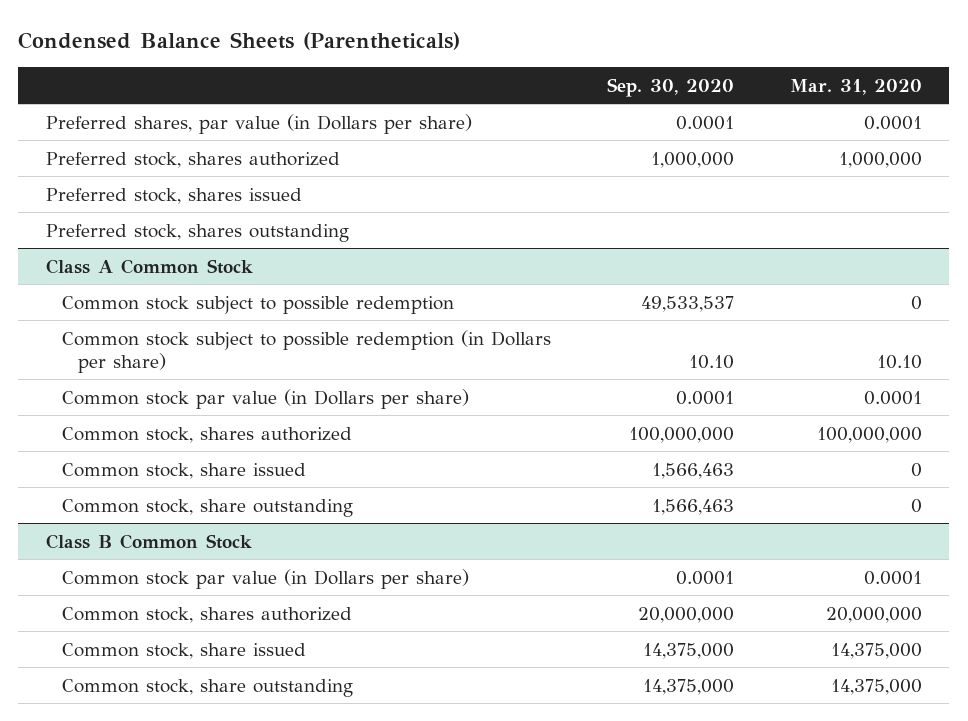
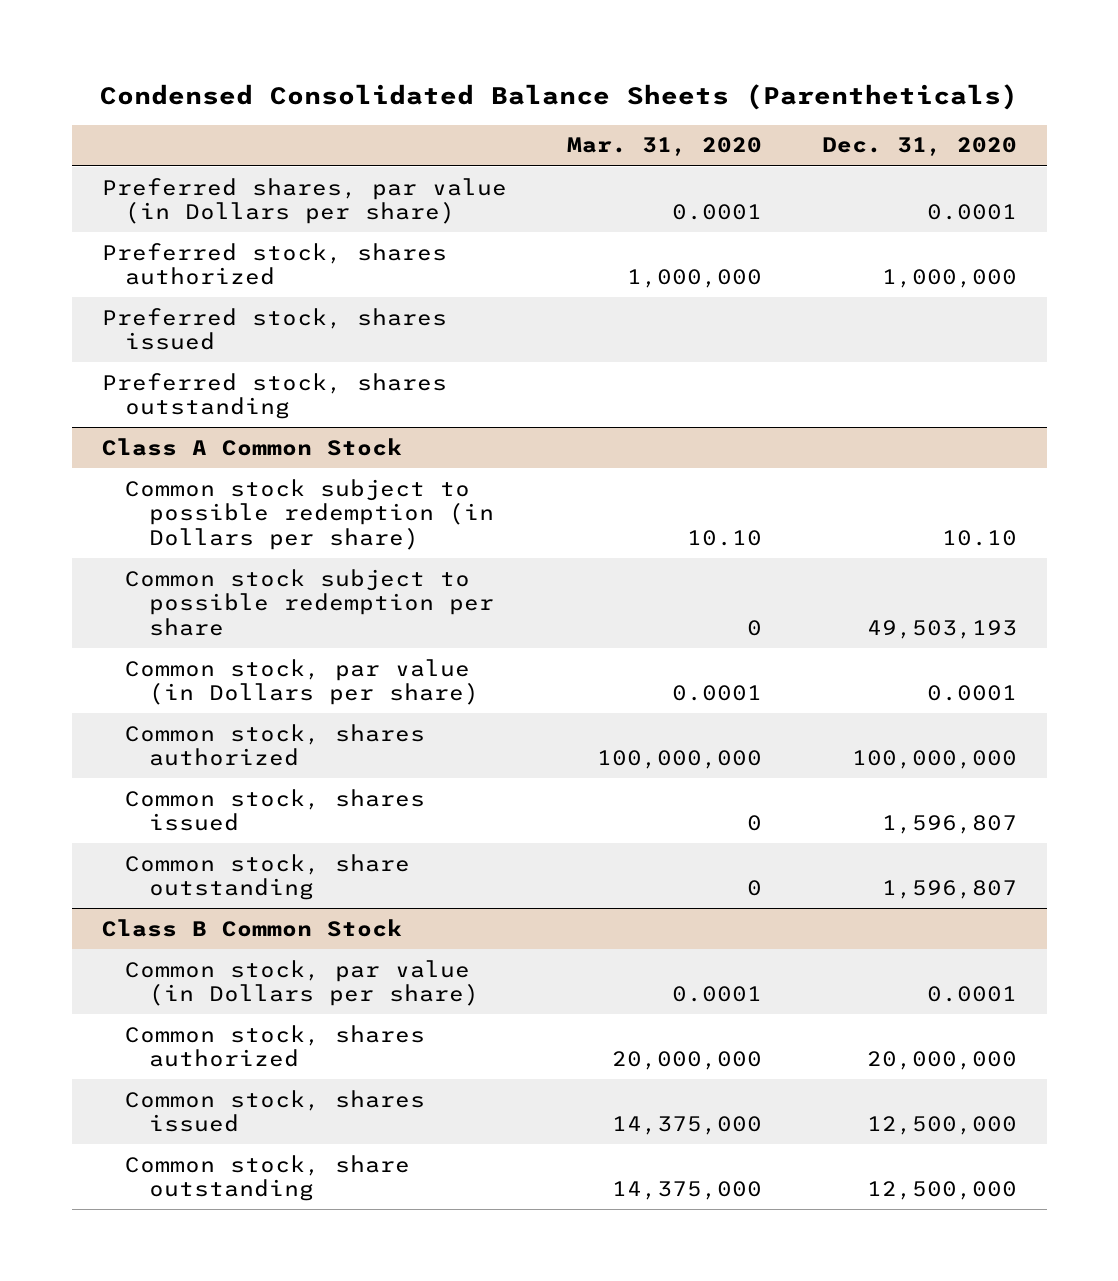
- Condensed Balance Sheets (Parentheticals)
+ Condensed Consolidated Balance Sheets (Parentheticals)
- | Sep. 30, 2020 | Mar. 31, 2020
+ | Mar. 31, 2020 | Dec. 31, 2020
@ Class A Common Stock
- Common stock subject to possible redemption | 49,533,537 | 0
- Common stock par value (in Dollars per share) | 0.0001 | 0.0001
+ Common stock subject to possible redemption per share | 0 | 49,503,193
+ Common stock, par value (in Dollars per share) | 0.0001 | 0.0001
- Common stock, share issued | 1,566,463 | 0
+ Common stock, shares issued | 0 | 1,596,807
@ Class B Common Stock
- Common stock par value (in Dollars per share) | 0.0001 | 0.0001
+ Common stock, par value (in Dollars per share) | 0.0001 | 0.0001
- Common stock, share issued | 14,375,000 | 14,375,000
+ Common stock, shares issued | 14,375,000 | 12,500,000

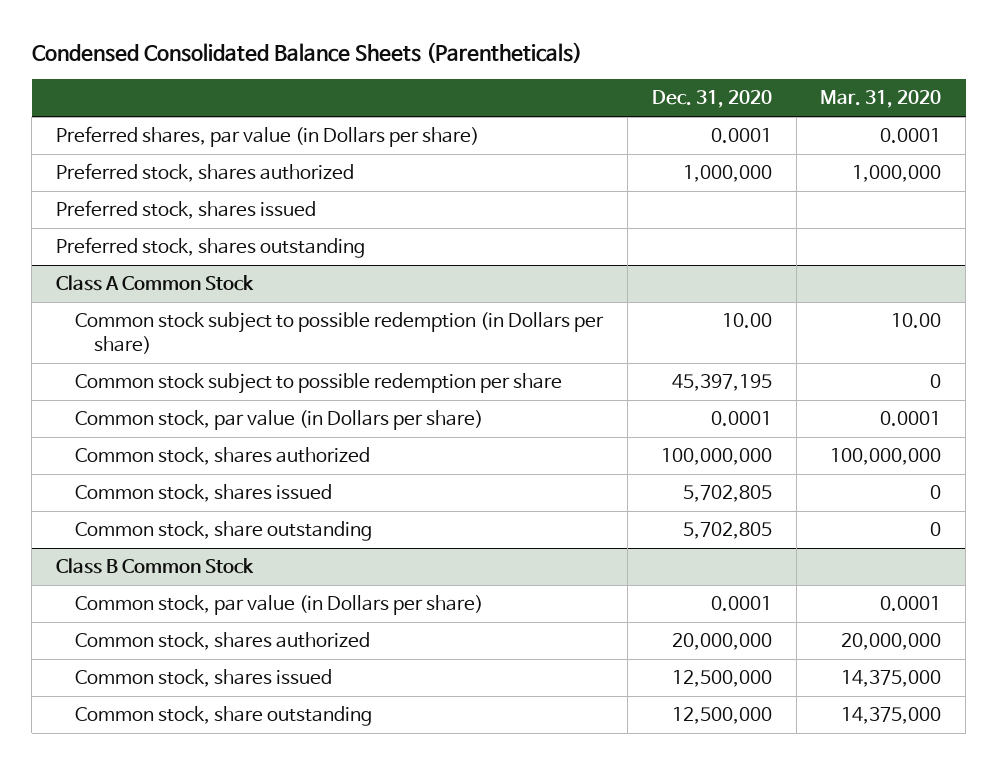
- | Mar. 31, 2020 | Dec. 31, 2020
+ | Dec. 31, 2020 | Mar. 31, 2020
@ Class A Common Stock
- Common stock subject to possible redemption (in Dollars per share) | 10.10 | 10.10
- Common stock subject to possible redemption per share | 0 | 49,503,193
+ Common stock subject to possible redemption (in Dollars per share) | 10.00 | 10.00
+ Common stock subject to possible redemption per share | 45,397,195 | 0
- Common stock, shares issued | 0 | 1,596,807
- Common stock, share outstanding | 0 | 1,596,807
+ Common stock, shares issued | 5,702,805 | 0
+ Common stock, share outstanding | 5,702,805 | 0

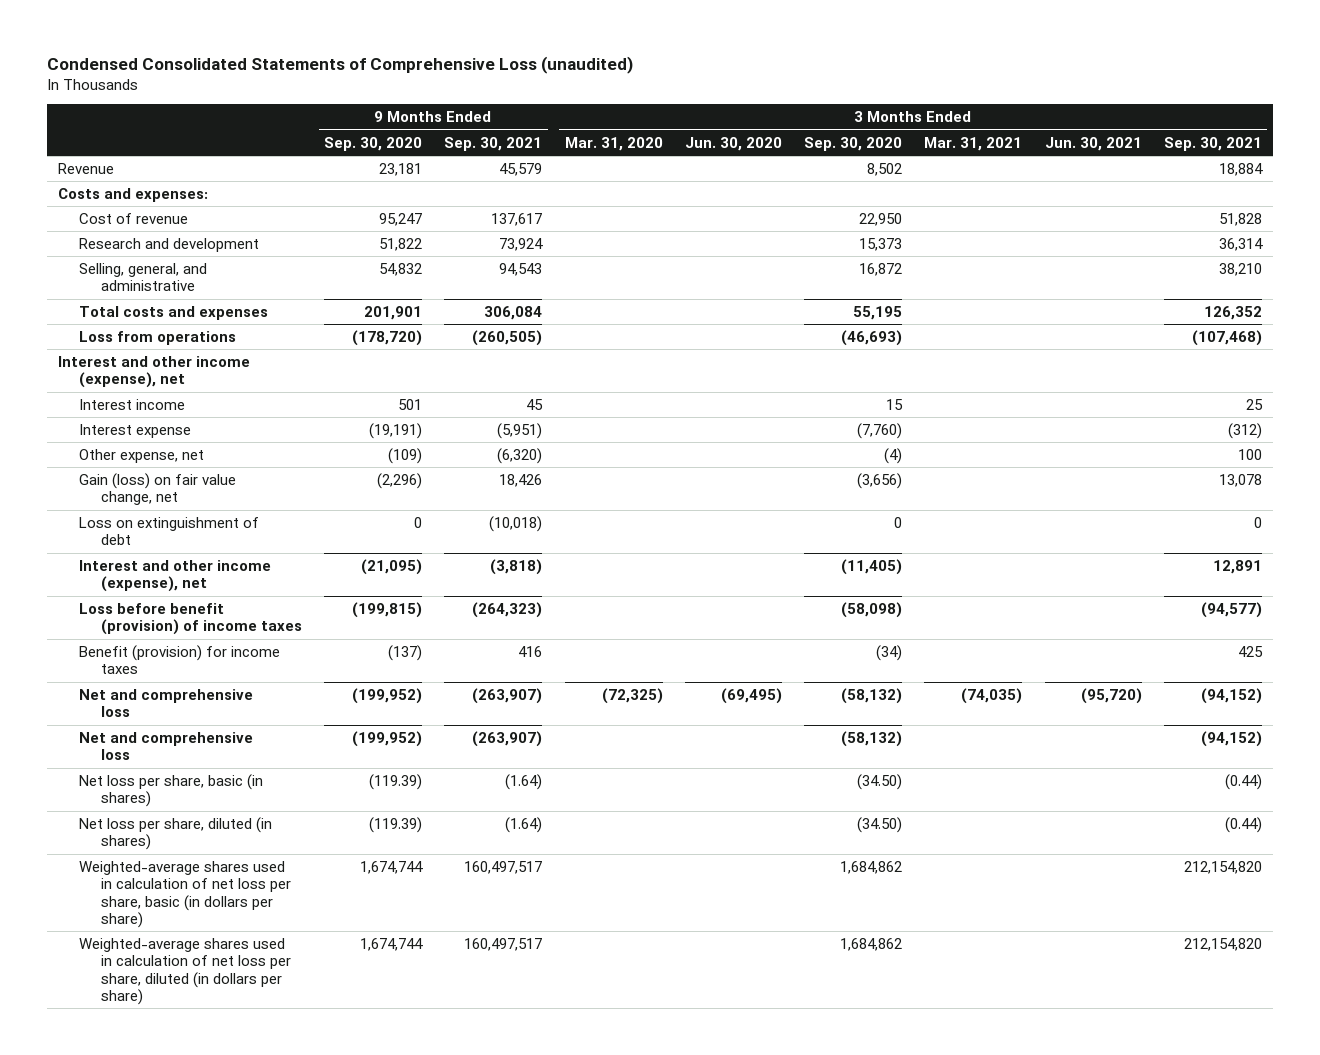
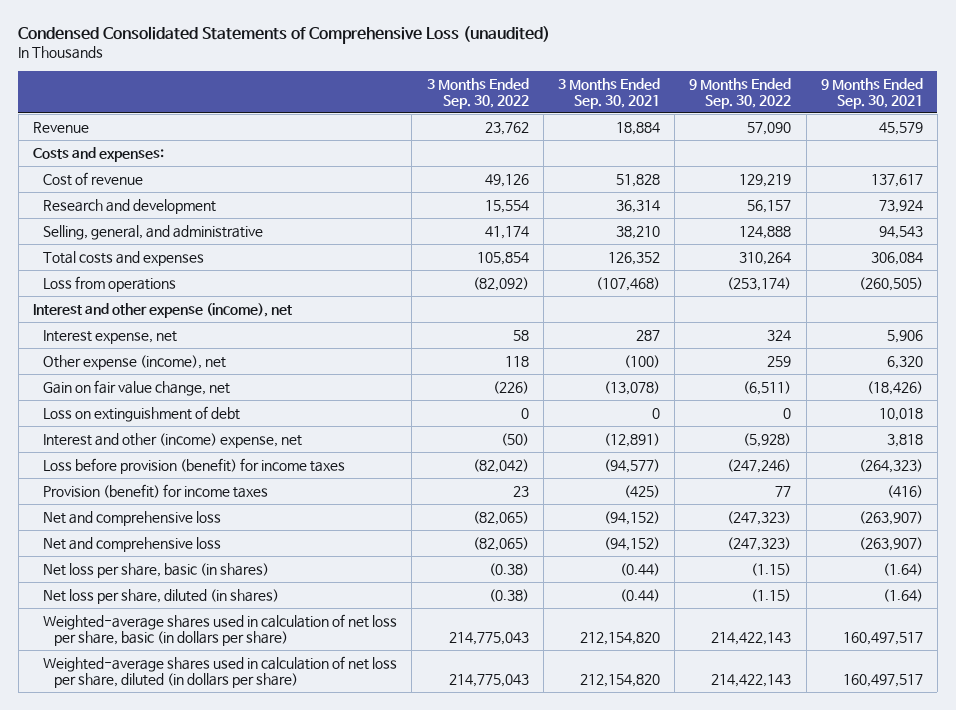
- | 9 Months Ended Sep. 30, 2020 | 9 Months Ended Sep. 30, 2021 | 3 Months Ended Mar. 31, 2020 | 3 Months Ended Jun. 30, 2020 | 3 Months Ended Sep. 30, 2020 | 3 Months Ended Mar. 31, 2021 | 3 Months Ended Jun. 30, 2021 | 3 Months Ended Sep. 30, 2021
+ | 3 Months Ended Sep. 30, 2022 | 3 Months Ended Sep. 30, 2021 | 9 Months Ended Sep. 30, 2022 | 9 Months Ended Sep. 30, 2021
- Interest and other income (expense), net
- Interest income | 501 | 45 | | | 15 | | | 25
- Interest expense | (19,191) | (5,951) | | | (7,760) | | | (312)
- Other expense, net | (109) | (6,320) | | | (4) | | | 100
- Gain (loss) on fair value change, net | (2,296) | 18,426 | | | (3,656) | | | 13,078
- Loss on extinguishment of debt | 0 | (10,018) | | | 0 | | | 0
- Interest and other income (expense), net | (21,095) | (3,818) | | | (11,405) | | | 12,891
- Loss before benefit (provision) of income taxes | (199,815) | (264,323) | | | (58,098) | | | (94,577)
- Benefit (provision) for income taxes | (137) | 416 | | | (34) | | | 425
+ Interest and other expense (income), net
+ Interest expense, net | 58 | 287 | 324 | 5,906
+ Other expense (income), net | 118 | (100) | 259 | 6,320
+ Gain on fair value change, net | (226) | (13,078) | (6,511) | (18,426)
+ Loss on extinguishment of debt | 0 | 0 | 0 | 10,018
+ Interest and other (income) expense, net | (50) | (12,891) | (5,928) | 3,818
+ Loss before provision (benefit) for income taxes | (82,042) | (94,577) | (247,246) | (264,323)
+ Provision (benefit) for income taxes | 23 | (425) | 77 | (416)

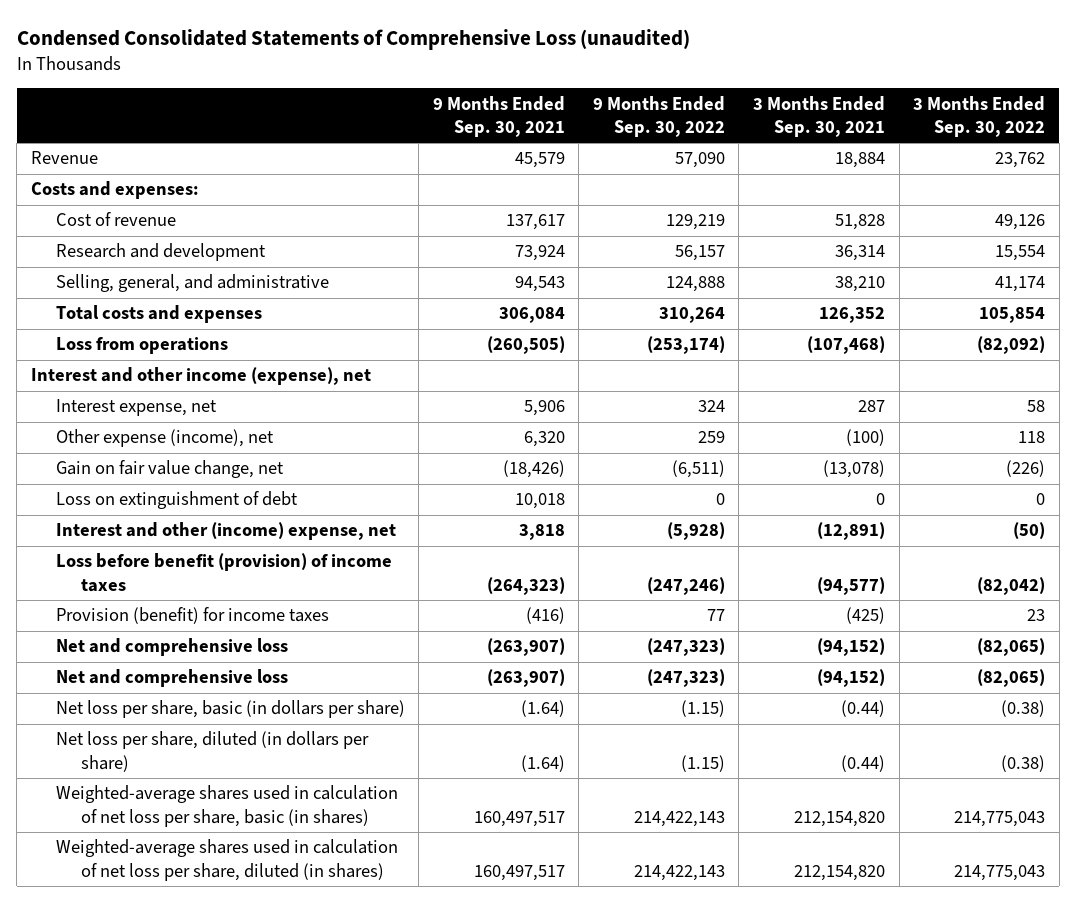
- | 3 Months Ended Sep. 30, 2022 | 3 Months Ended Sep. 30, 2021 | 9 Months Ended Sep. 30, 2022 | 9 Months Ended Sep. 30, 2021
+ | 9 Months Ended Sep. 30, 2021 | 9 Months Ended Sep. 30, 2022 | 3 Months Ended Sep. 30, 2021 | 3 Months Ended Sep. 30, 2022
- Interest and other expense (income), net
+ Interest and other income (expense), net
- Loss before provision (benefit) for income taxes | (82,042) | (94,577) | (247,246) | (264,323)
+ Loss before benefit (provision) of income taxes | (264,323) | (247,246) | (94,577) | (82,042)
- Net loss per share, basic (in shares) | (0.38) | (0.44) | (1.15) | (1.64)
- Net loss per share, diluted (in shares) | (0.38) | (0.44) | (1.15) | (1.64)
- Weighted-average shares used in calculation of net loss per share, basic (in dollars per share) | 214,775,043 | 212,154,820 | 214,422,143 | 160,497,517
- Weighted-average shares used in calculation of net loss per share, diluted (in dollars per share) | 214,775,043 | 212,154,820 | 214,422,143 | 160,497,517
+ Net loss per share, basic (in dollars per share) | (1.64) | (1.15) | (0.44) | (0.38)
+ Net loss per share, diluted (in dollars per share) | (1.64) | (1.15) | (0.44) | (0.38)
+ Weighted-average shares used in calculation of net loss per share, basic (in shares) | 160,497,517 | 214,422,143 | 212,154,820 | 214,775,043
+ Weighted-average shares used in calculation of net loss per share, diluted (in shares) | 160,497,517 | 214,422,143 | 212,154,820 | 214,775,043

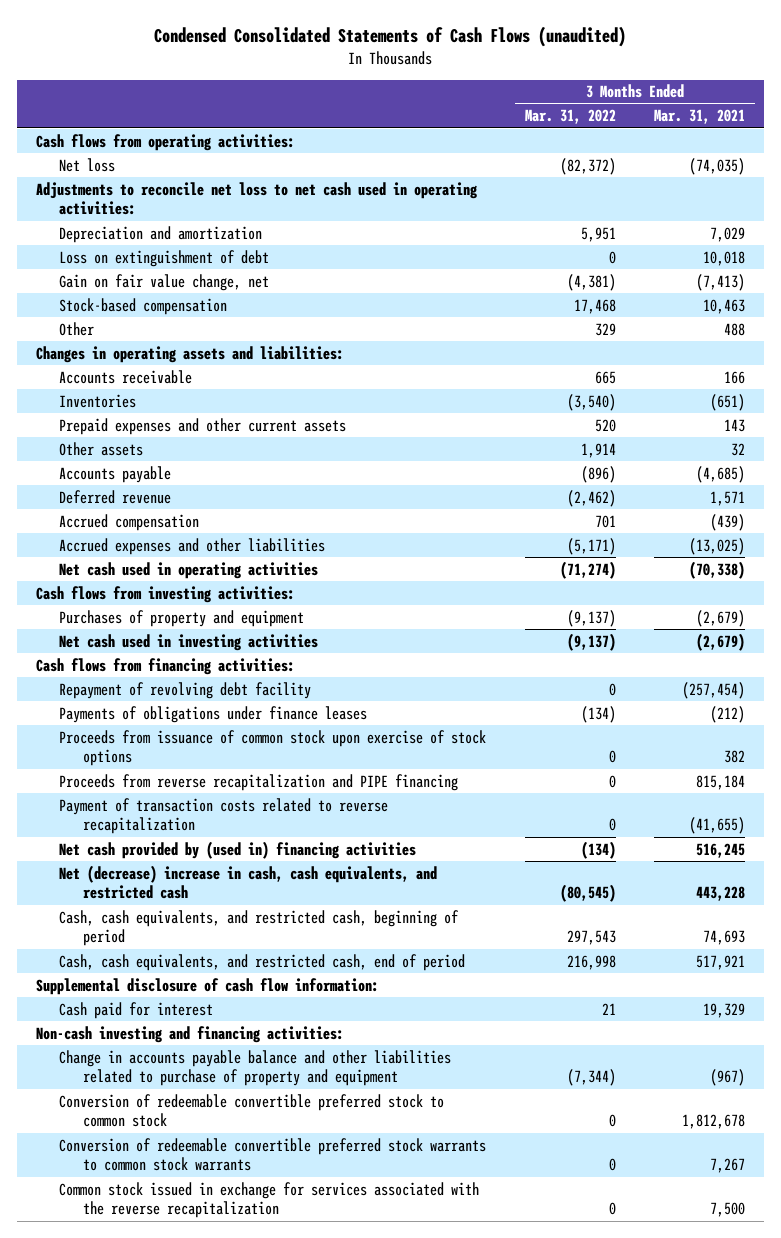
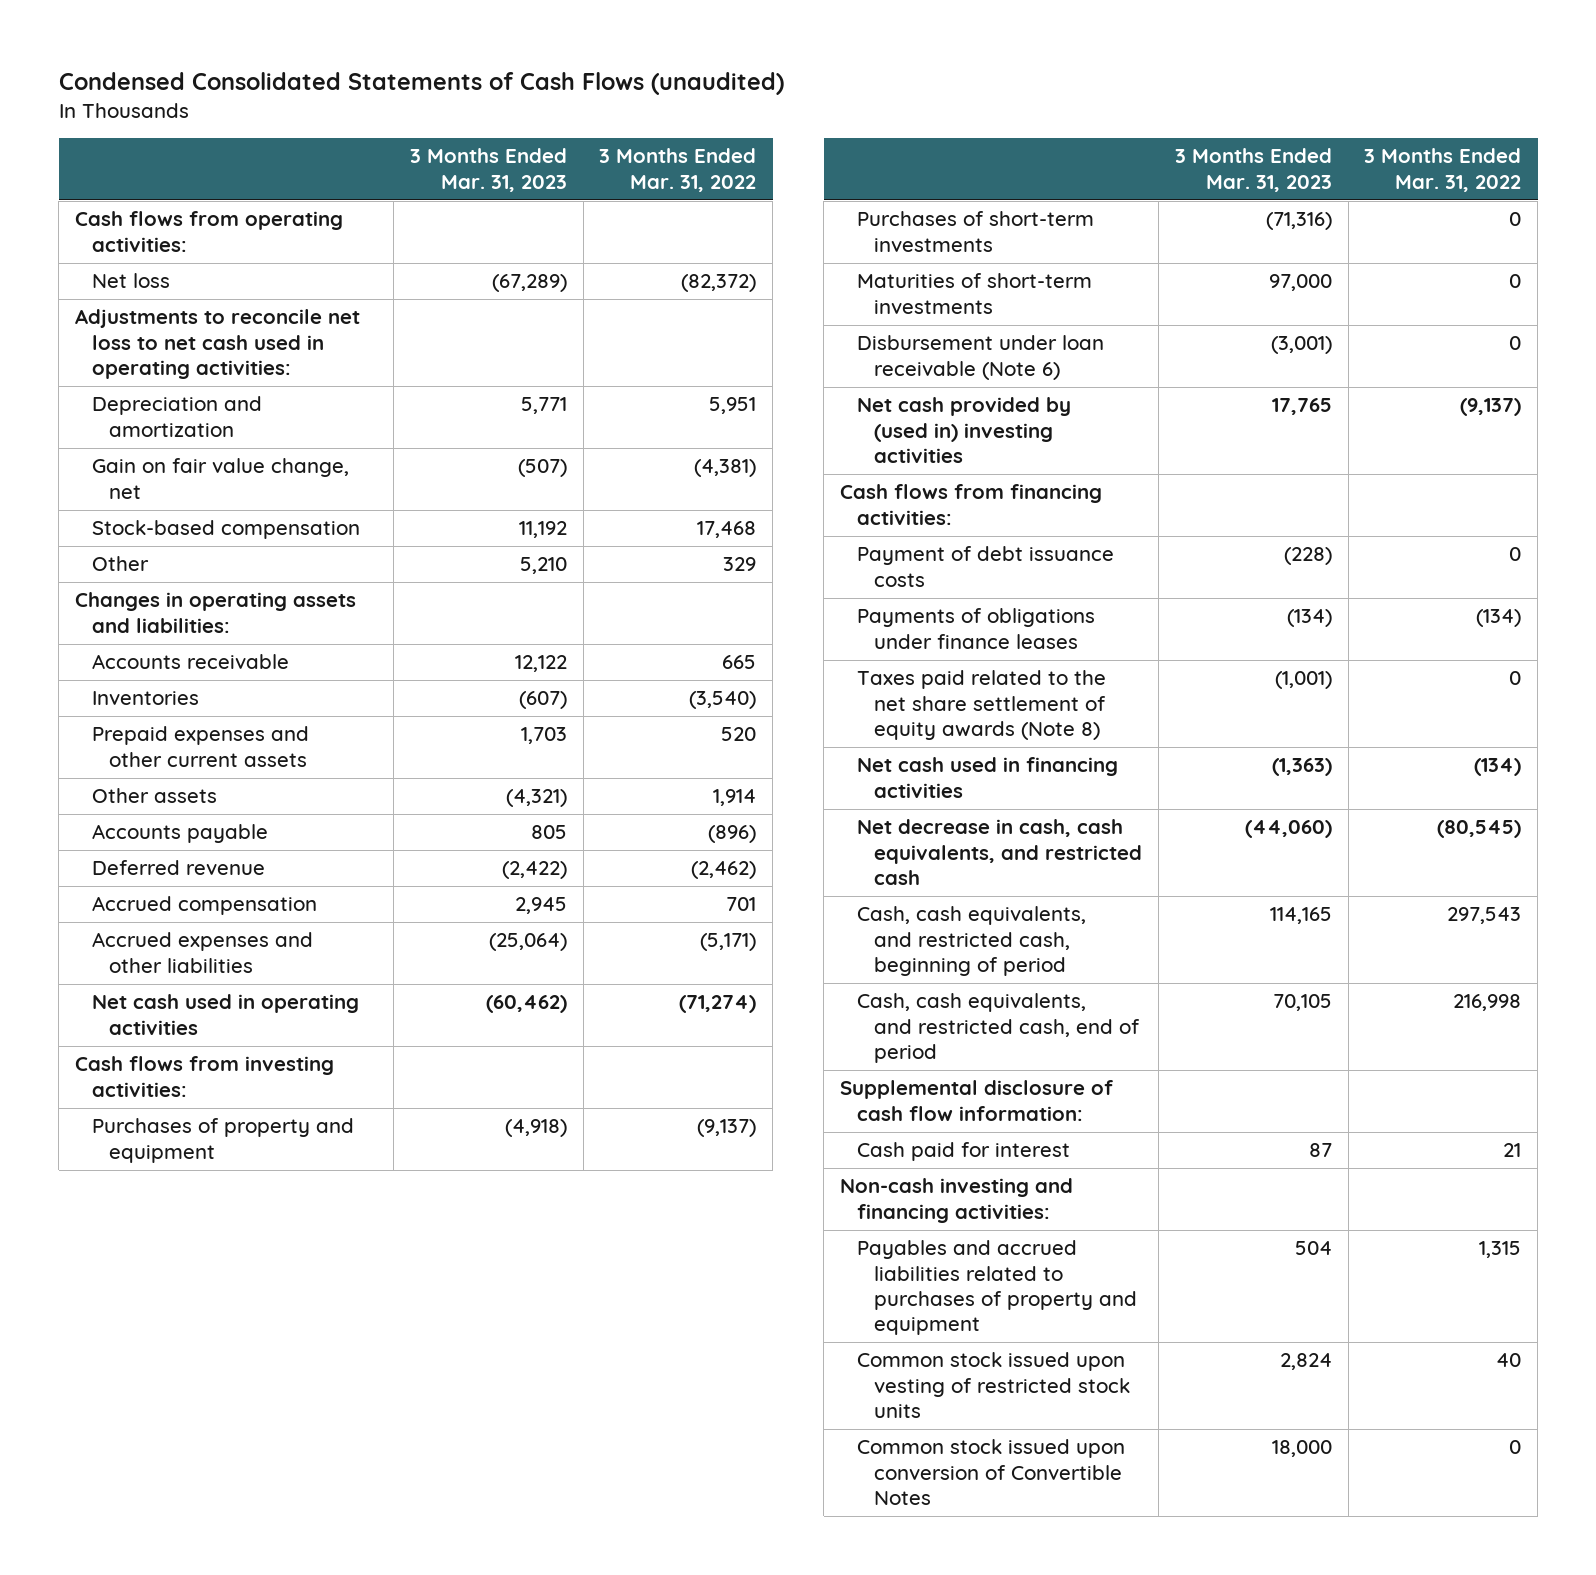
- | 3 Months Ended Mar. 31, 2022 | 3 Months Ended Mar. 31, 2021
+ | 3 Months Ended Mar. 31, 2023 | 3 Months Ended Mar. 31, 2022
- Loss on extinguishment of debt | 0 | 10,018
- Net cash used in investing activities | (9,137) | (2,679)
+ Purchases of short-term investments | (71,316) | 0
+ Maturities of short-term investments | 97,000 | 0
+ Disbursement under loan receivable (Note 6) | (3,001) | 0
+ Net cash provided by (used in) investing activities | 17,765 | (9,137)
- Repayment of revolving debt facility | 0 | (257,454)
+ Payment of debt issuance costs | (228) | 0
- Proceeds from issuance of common stock upon exercise of stock options | 0 | 382
- Proceeds from reverse recapitalization and PIPE financing | 0 | 815,184
- Payment of transaction costs related to reverse recapitalization | 0 | (41,655)
- Net cash provided by (used in) financing activities | (134) | 516,245
- Net (decrease) increase in cash, cash equivalents, and restricted cash | (80,545) | 443,228
+ Taxes paid related to the net share settlement of equity awards (Note 8) | (1,001) | 0
+ Net cash used in financing activities | (1,363) | (134)
+ Net decrease in cash, cash equivalents, and restricted cash | (44,060) | (80,545)
- Change in accounts payable balance and other liabilities related to purchase of property and equipment | (7,344) | (967)
- Conversion of redeemable convertible preferred stock to common stock | 0 | 1,812,678
- Conversion of redeemable convertible preferred stock warrants to common stock warrants | 0 | 7,267
- Common stock issued in exchange for services associated with the reverse recapitalization | 0 | 7,500
+ Payables and accrued liabilities related to purchases of property and equipment | 504 | 1,315
+ Common stock issued upon vesting of restricted stock units | 2,824 | 40
+ Common stock issued upon conversion of Convertible Notes | 18,000 | 0

